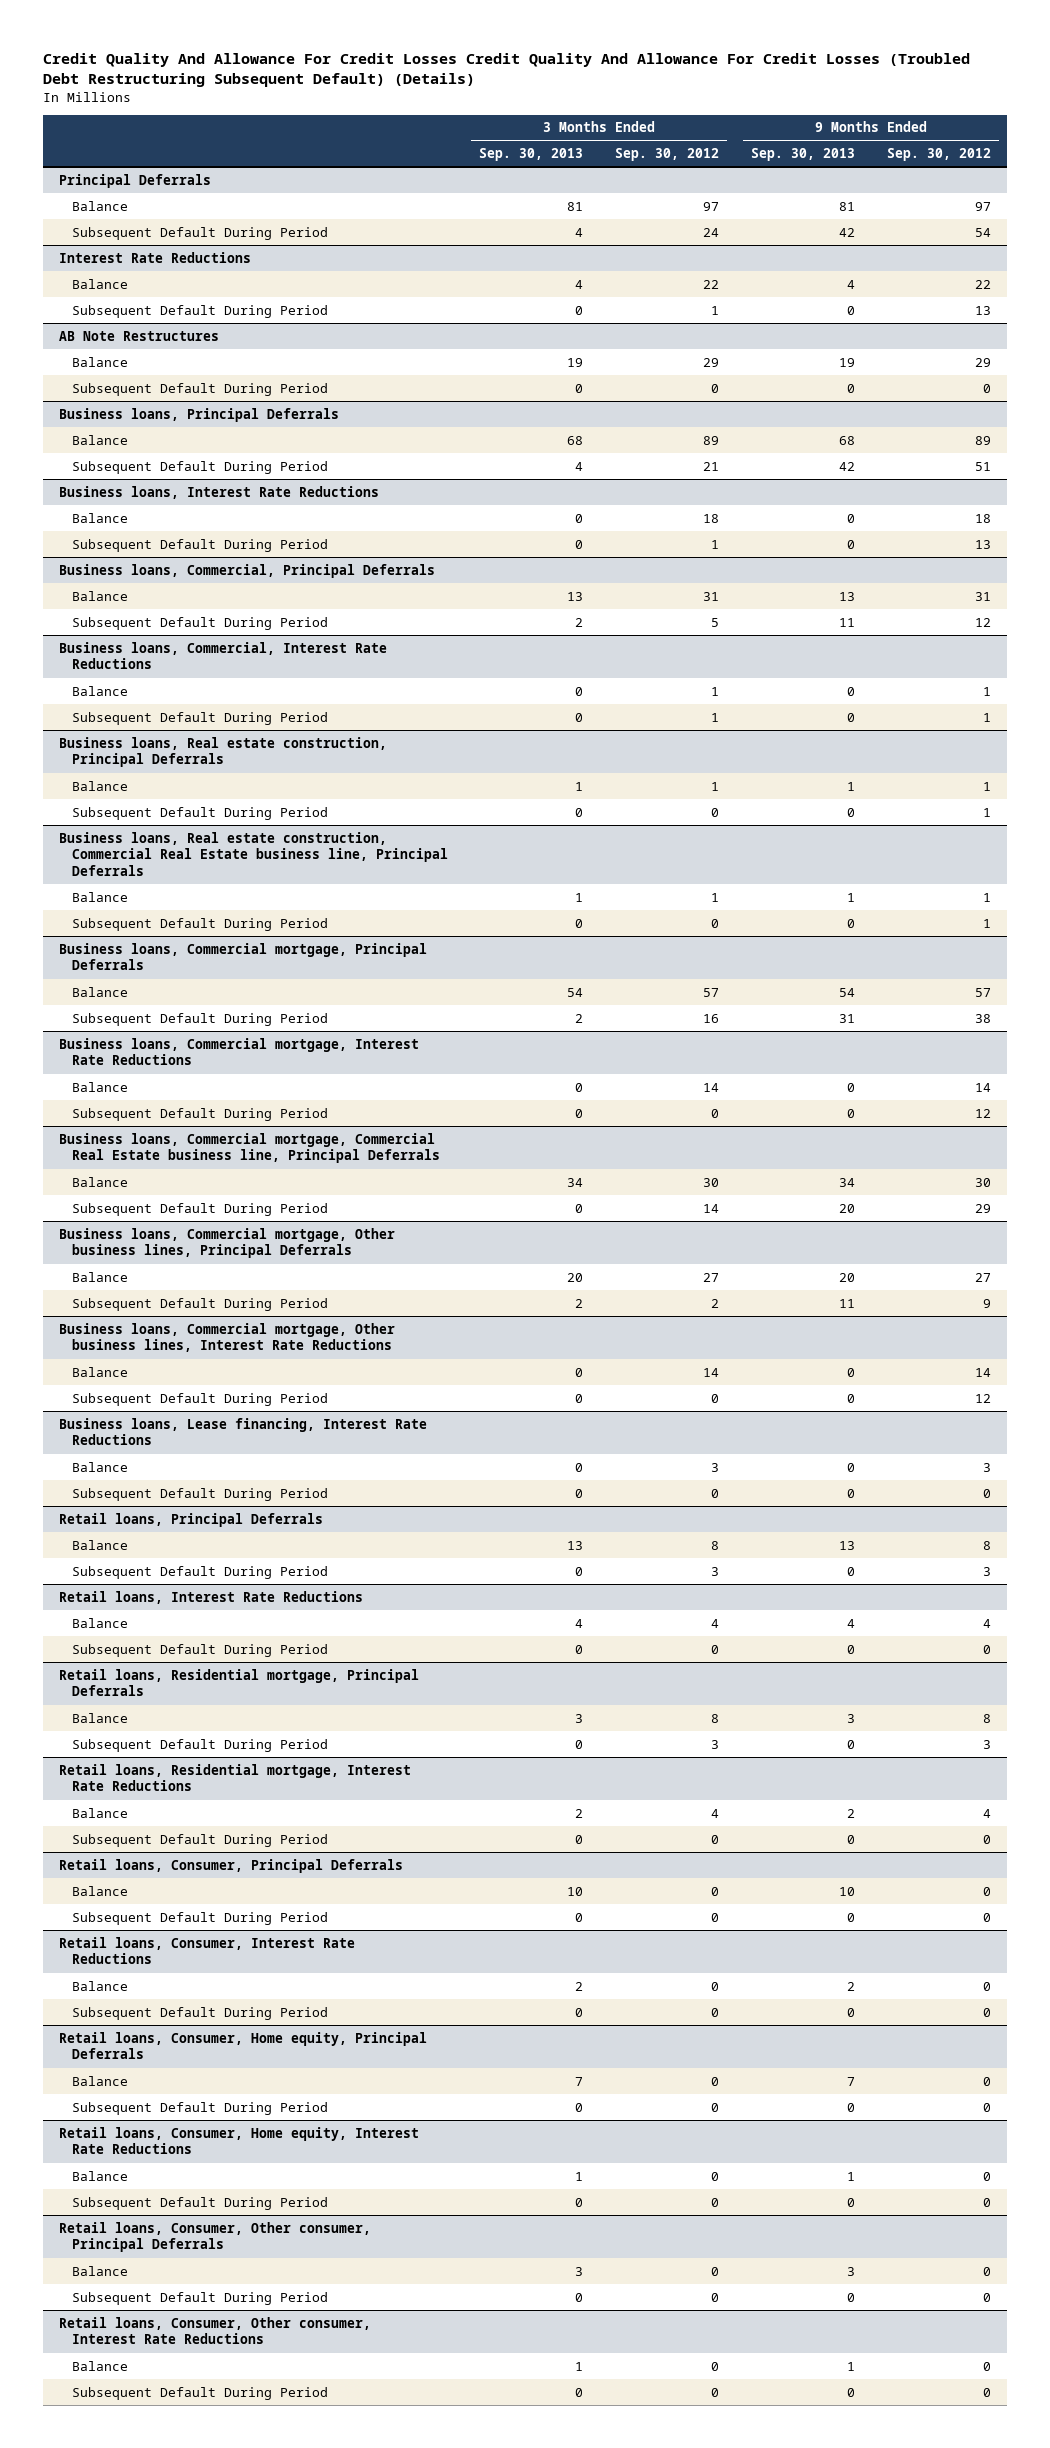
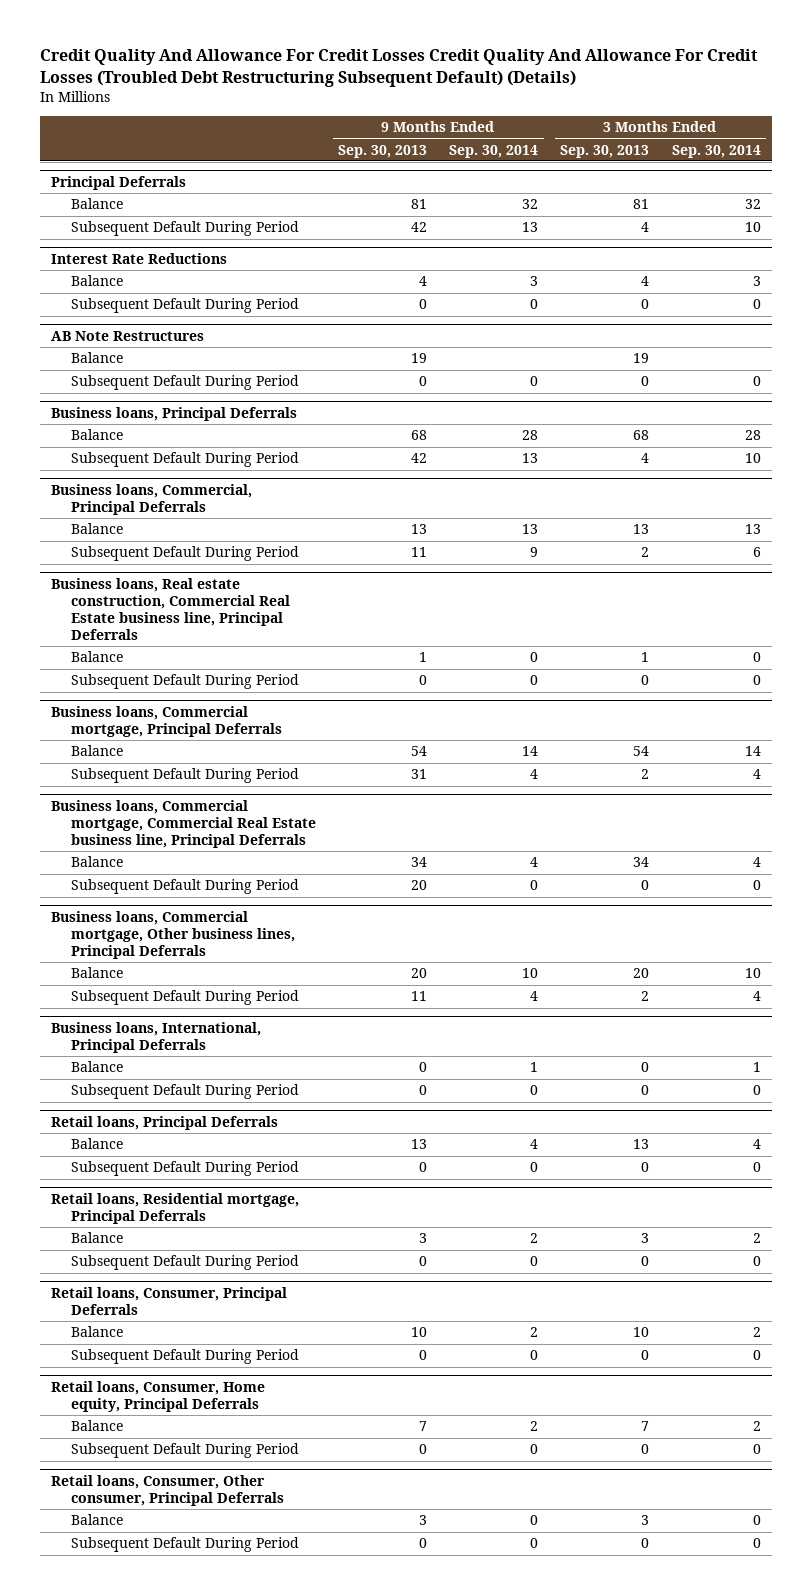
- | 3 Months Ended Sep. 30, 2013 | 3 Months Ended Sep. 30, 2012 | 9 Months Ended Sep. 30, 2013 | 9 Months Ended Sep. 30, 2012
+ | 9 Months Ended Sep. 30, 2013 | 9 Months Ended Sep. 30, 2014 | 3 Months Ended Sep. 30, 2013 | 3 Months Ended Sep. 30, 2014
- Business loans, Interest Rate Reductions
- Balance | 0 | 18 | 0 | 18
- Subsequent Default During Period | 0 | 1 | 0 | 13
- Business loans, Commercial, Interest Rate Reductions
- Balance | 0 | 1 | 0 | 1
- Subsequent Default During Period | 0 | 1 | 0 | 1
- Business loans, Real estate construction, Principal Deferrals
- Balance | 1 | 1 | 1 | 1
- Subsequent Default During Period | 0 | 0 | 0 | 1
- Business loans, Commercial mortgage, Interest Rate Reductions
- Balance | 0 | 14 | 0 | 14
- Subsequent Default During Period | 0 | 0 | 0 | 12
- Business loans, Commercial mortgage, Other business lines, Interest Rate Reductions
- Balance | 0 | 14 | 0 | 14
- Subsequent Default During Period | 0 | 0 | 0 | 12
- Business loans, Lease financing, Interest Rate Reductions
+ Business loans, International, Principal Deferrals
- Retail loans, Interest Rate Reductions
- Balance | 4 | 4 | 4 | 4
- Subsequent Default During Period | 0 | 0 | 0 | 0
- Retail loans, Residential mortgage, Interest Rate Reductions
- Balance | 2 | 4 | 2 | 4
- Subsequent Default During Period | 0 | 0 | 0 | 0
- Retail loans, Consumer, Interest Rate Reductions
- Balance | 2 | 0 | 2 | 0
- Subsequent Default During Period | 0 | 0 | 0 | 0
- Retail loans, Consumer, Home equity, Interest Rate Reductions
- Balance | 1 | 0 | 1 | 0
- Subsequent Default During Period | 0 | 0 | 0 | 0
- Retail loans, Consumer, Other consumer, Interest Rate Reductions
- Balance | 1 | 0 | 1 | 0
- Subsequent Default During Period | 0 | 0 | 0 | 0

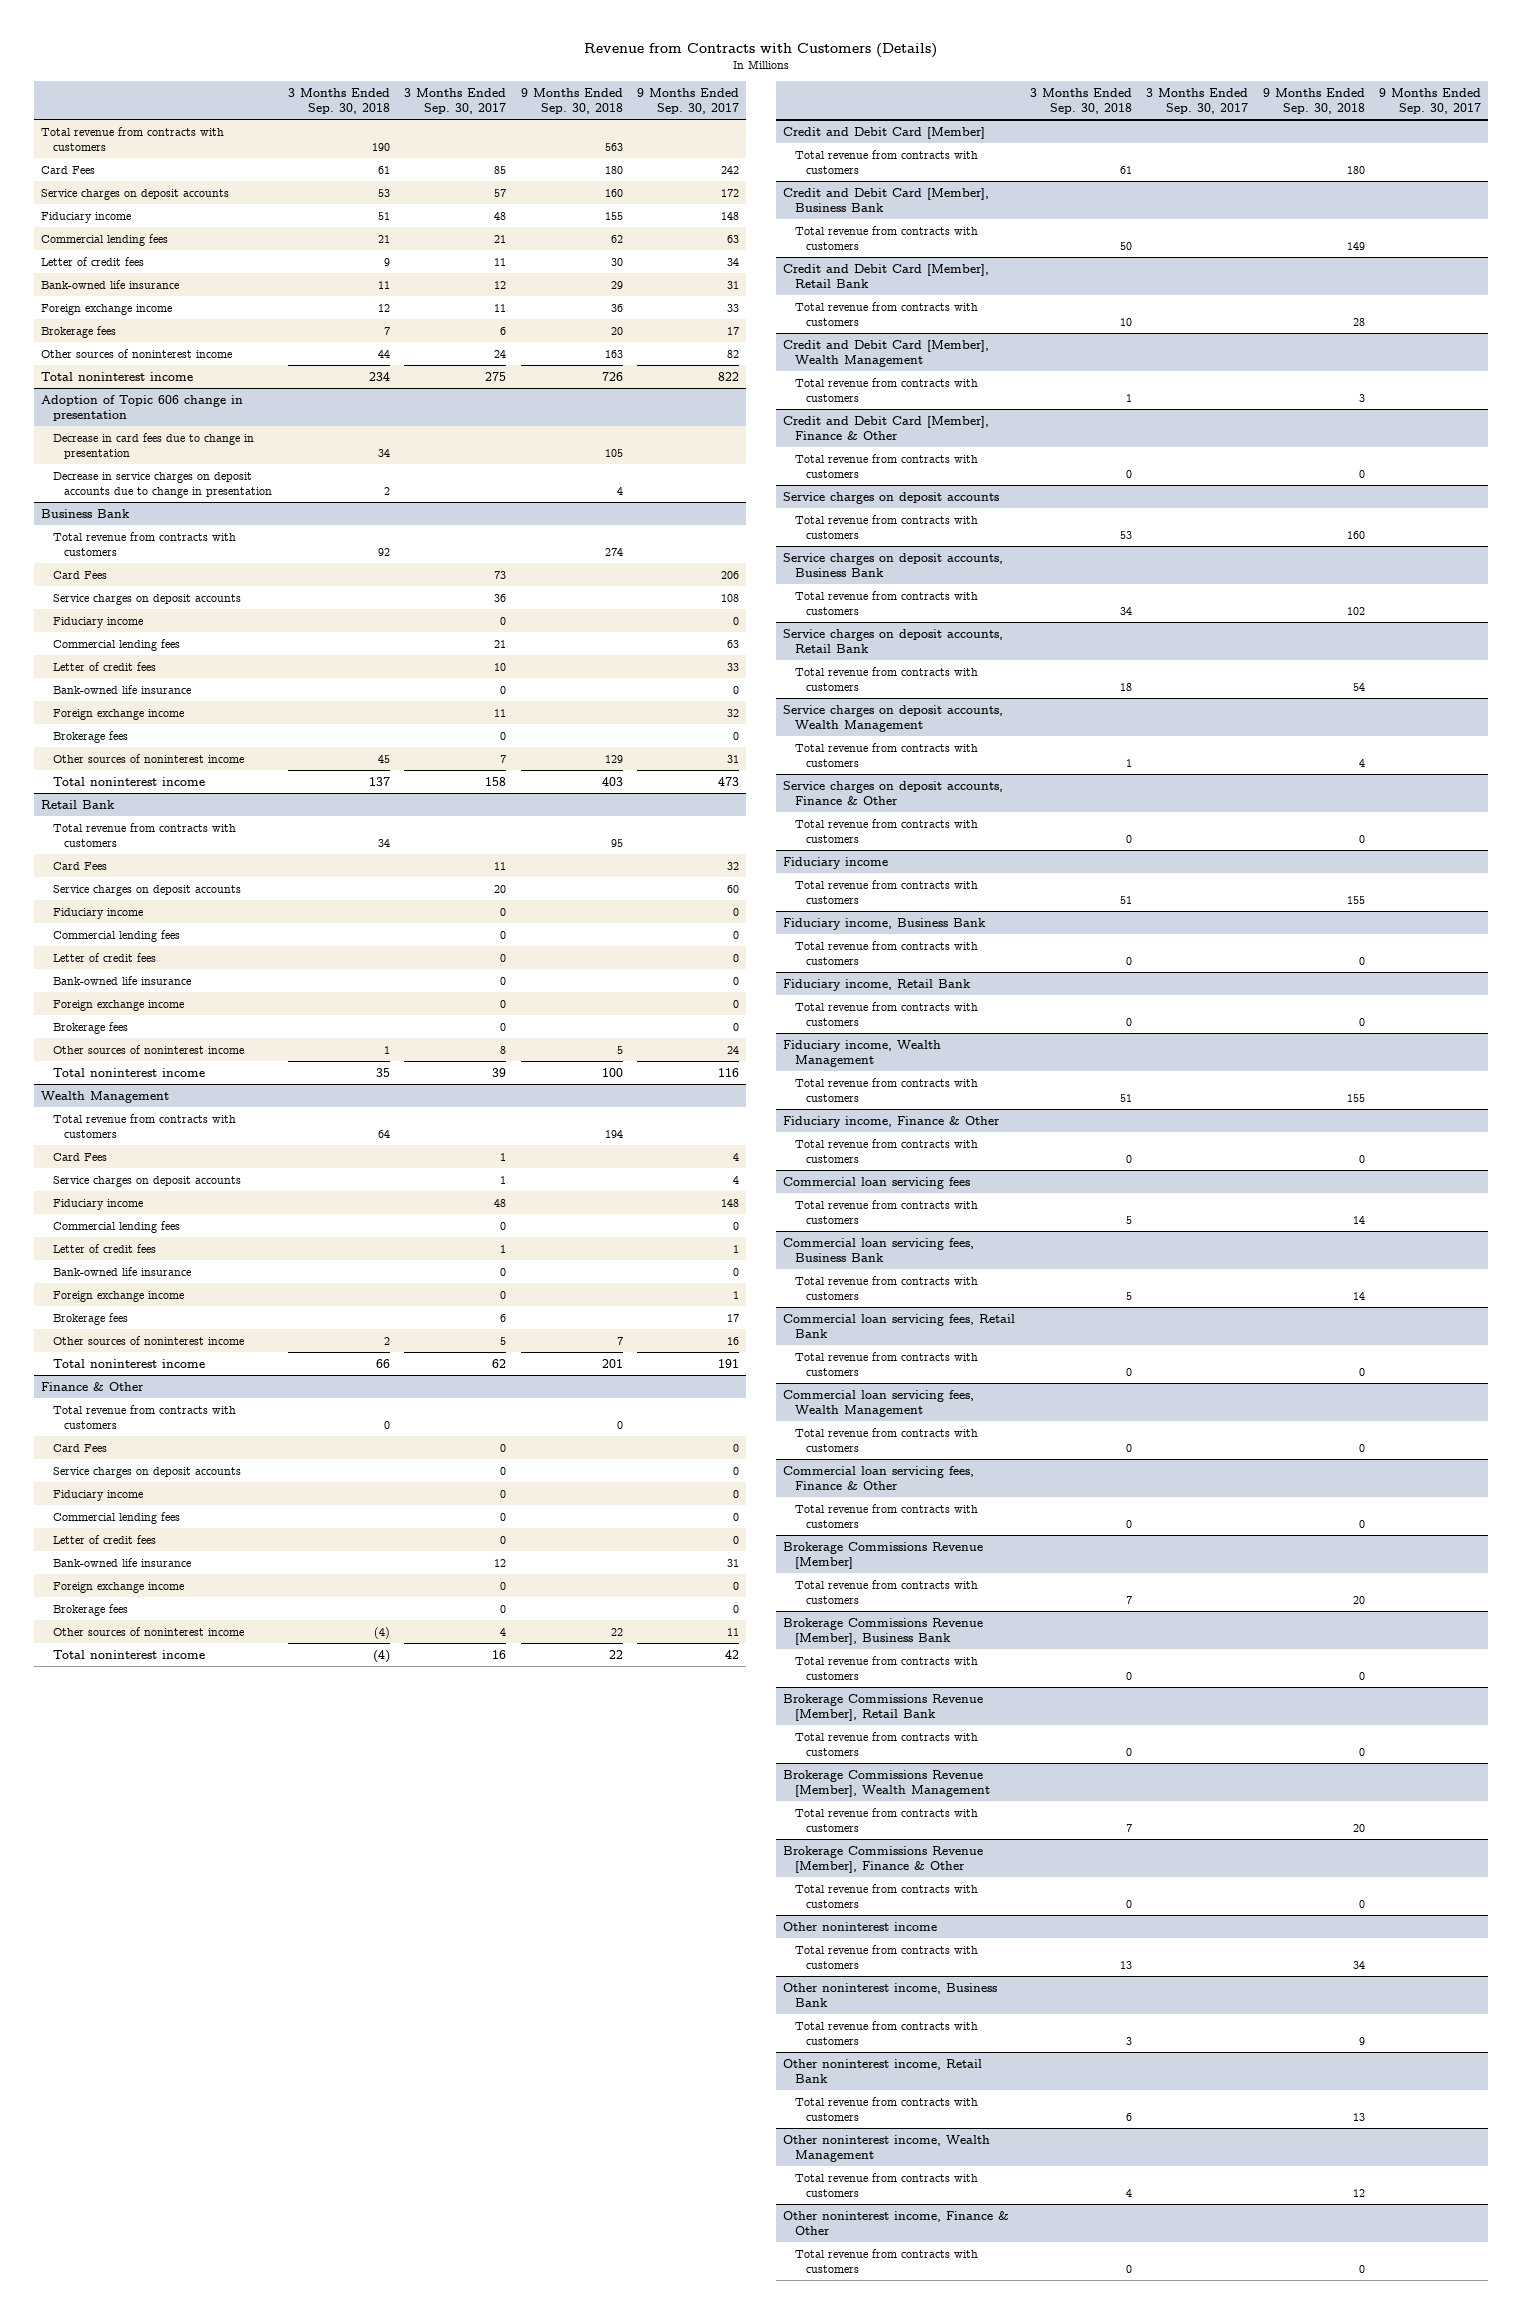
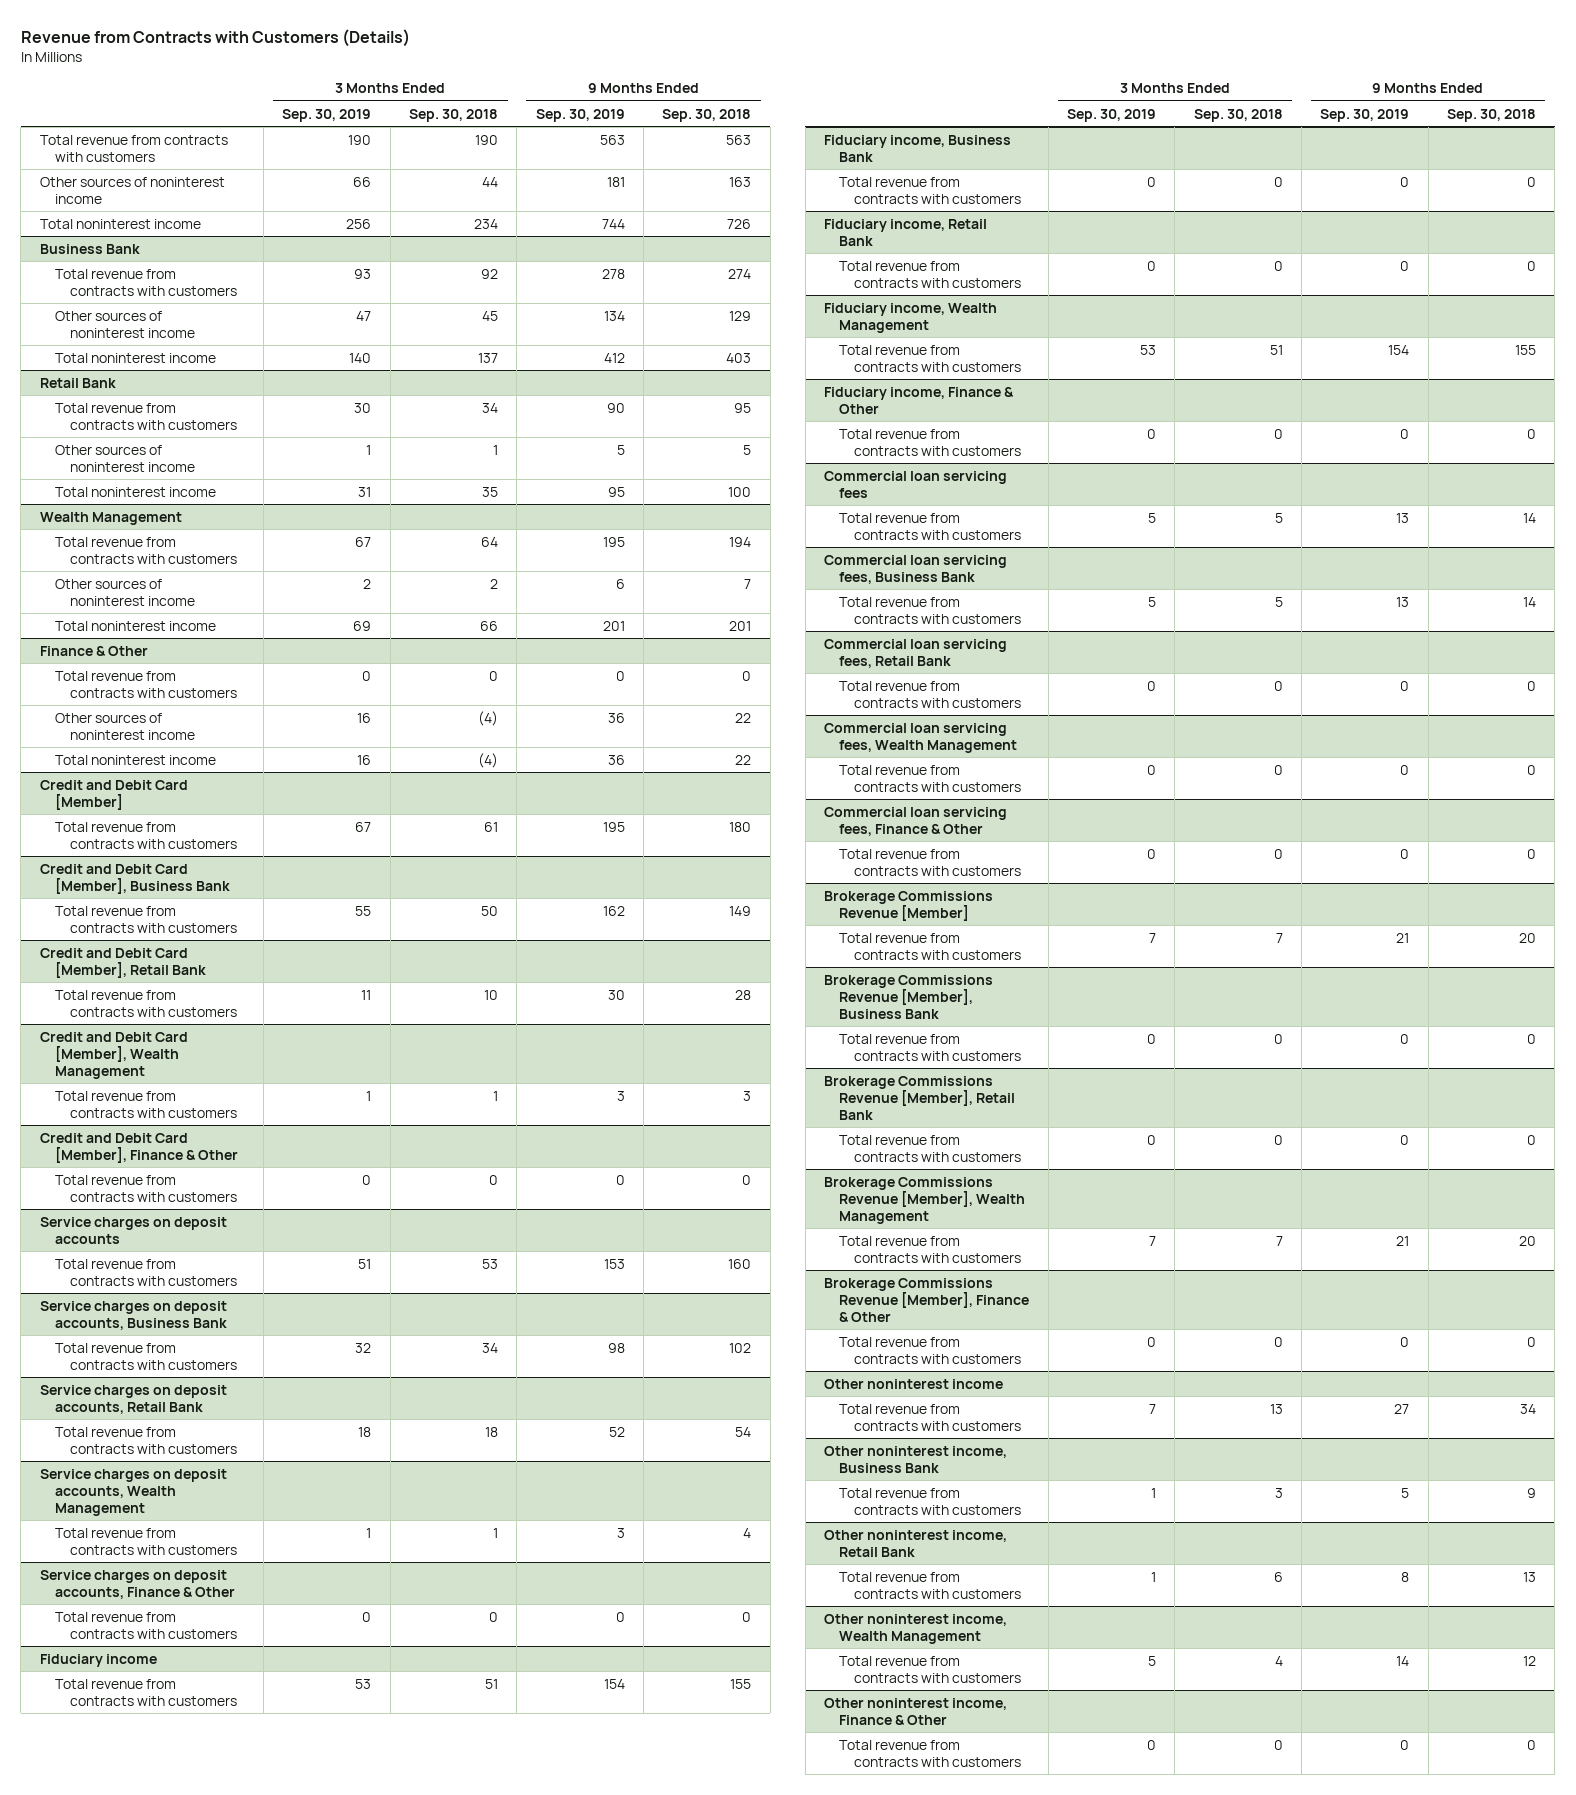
- | 3 Months Ended Sep. 30, 2018 | 3 Months Ended Sep. 30, 2017 | 9 Months Ended Sep. 30, 2018 | 9 Months Ended Sep. 30, 2017
+ | 3 Months Ended Sep. 30, 2019 | 3 Months Ended Sep. 30, 2018 | 9 Months Ended Sep. 30, 2019 | 9 Months Ended Sep. 30, 2018
- Card Fees | 61 | 85 | 180 | 242
- Service charges on deposit accounts | 53 | 57 | 160 | 172
- Fiduciary income | 51 | 48 | 155 | 148
- Commercial lending fees | 21 | 21 | 62 | 63
- Letter of credit fees | 9 | 11 | 30 | 34
- Bank-owned life insurance | 11 | 12 | 29 | 31
- Foreign exchange income | 12 | 11 | 36 | 33
- Brokerage fees | 7 | 6 | 20 | 17
- Adoption of Topic 606 change in presentation
- Decrease in card fees due to change in presentation | 34 | | 105 |
- Decrease in service charges on deposit accounts due to change in presentation | 2 | | 4 |
@ Business Bank
- Card Fees | | 73 | | 206
- Service charges on deposit accounts | | 36 | | 108
- Fiduciary income | | 0 | | 0
- Commercial lending fees | | 21 | | 63
- Letter of credit fees | | 10 | | 33
- Bank-owned life insurance | | 0 | | 0
- Foreign exchange income | | 11 | | 32
- Brokerage fees | | 0 | | 0
@ Retail Bank
- Card Fees | | 11 | | 32
- Service charges on deposit accounts | | 20 | | 60
- Fiduciary income | | 0 | | 0
- Commercial lending fees | | 0 | | 0
- Letter of credit fees | | 0 | | 0
- Bank-owned life insurance | | 0 | | 0
- Foreign exchange income | | 0 | | 0
- Brokerage fees | | 0 | | 0
@ Wealth Management
- Card Fees | | 1 | | 4
- Service charges on deposit accounts | | 1 | | 4
- Fiduciary income | | 48 | | 148
- Commercial lending fees | | 0 | | 0
- Letter of credit fees | | 1 | | 1
- Bank-owned life insurance | | 0 | | 0
- Foreign exchange income | | 0 | | 1
- Brokerage fees | | 6 | | 17
@ Finance & Other
- Card Fees | | 0 | | 0
- Service charges on deposit accounts | | 0 | | 0
- Fiduciary income | | 0 | | 0
- Commercial lending fees | | 0 | | 0
- Letter of credit fees | | 0 | | 0
- Bank-owned life insurance | | 12 | | 31
- Foreign exchange income | | 0 | | 0
- Brokerage fees | | 0 | | 0

